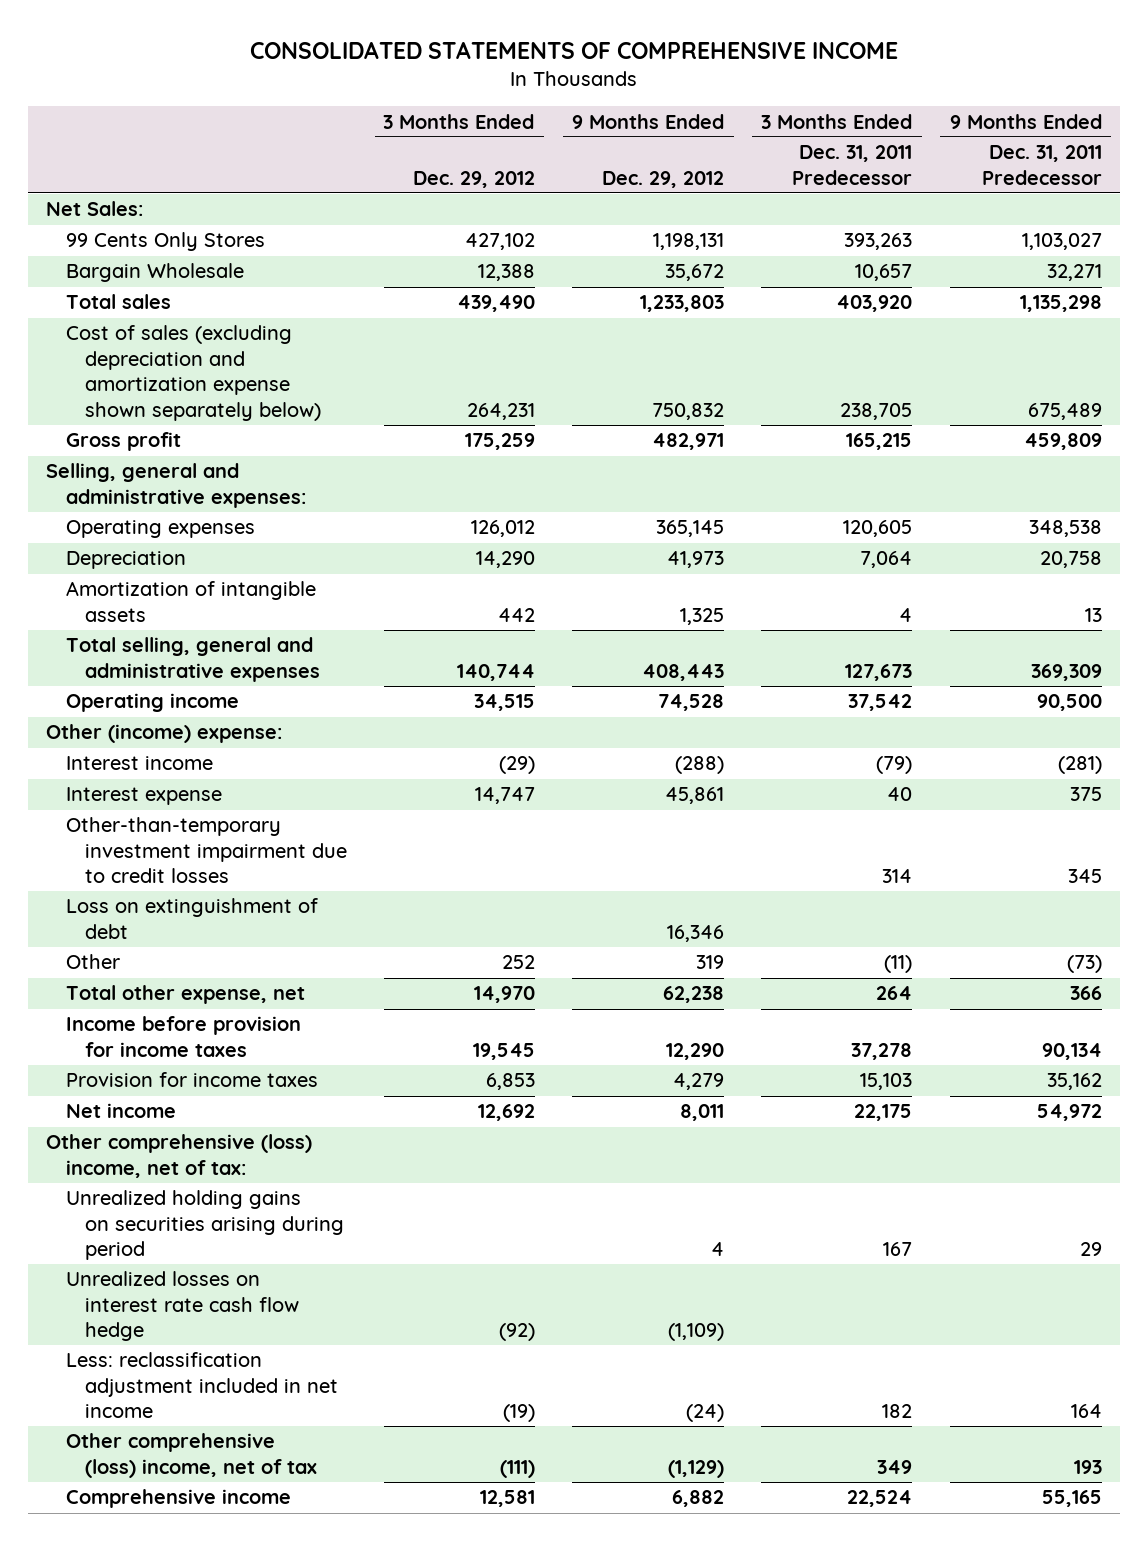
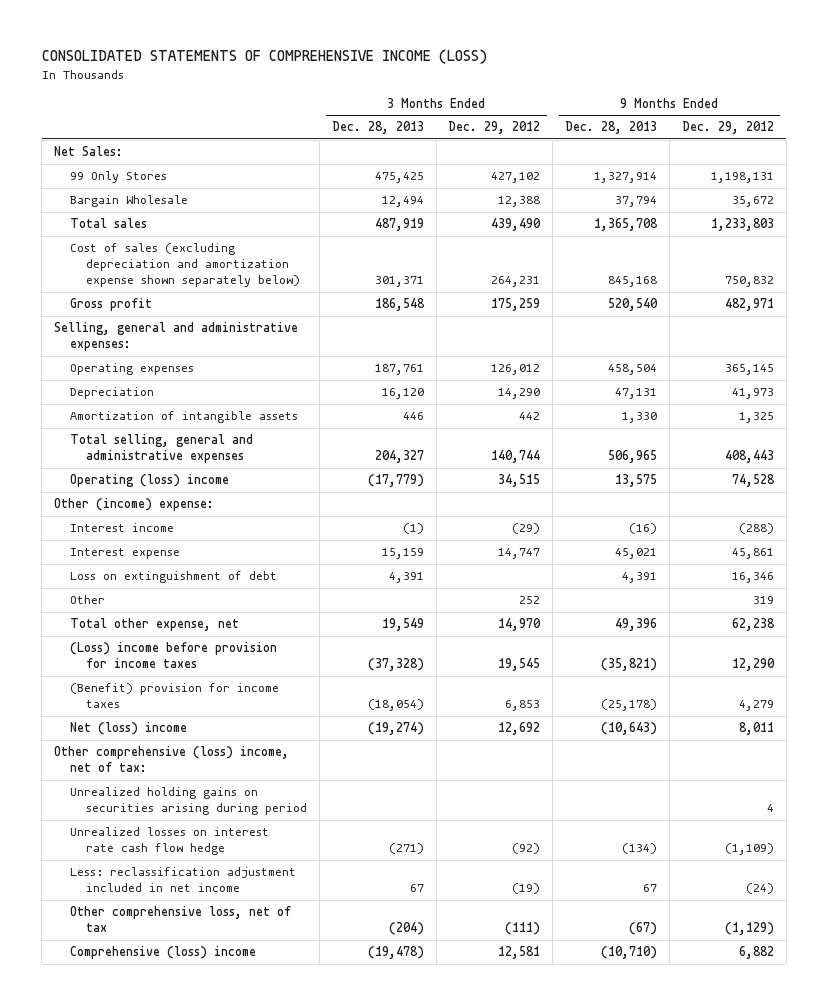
- CONSOLIDATED STATEMENTS OF COMPREHENSIVE INCOME
+ CONSOLIDATED STATEMENTS OF COMPREHENSIVE INCOME (LOSS)
- | 3 Months Ended Dec. 29, 2012 | 9 Months Ended Dec. 29, 2012 | 3 Months Ended Dec. 31, 2011 Predecessor | 9 Months Ended Dec. 31, 2011 Predecessor
+ | 3 Months Ended Dec. 28, 2013 | 3 Months Ended Dec. 29, 2012 | 9 Months Ended Dec. 28, 2013 | 9 Months Ended Dec. 29, 2012
- 99 Cents Only Stores | 427,102 | 1,198,131 | 393,263 | 1,103,027
+ 99 Only Stores | 475,425 | 427,102 | 1,327,914 | 1,198,131
- Operating income | 34,515 | 74,528 | 37,542 | 90,500
+ Operating (loss) income | (17,779) | 34,515 | 13,575 | 74,528
- Other-than-temporary investment impairment due to credit losses | | | 314 | 345
- Income before provision for income taxes | 19,545 | 12,290 | 37,278 | 90,134
- Provision for income taxes | 6,853 | 4,279 | 15,103 | 35,162
- Net income | 12,692 | 8,011 | 22,175 | 54,972
+ (Loss) income before provision for income taxes | (37,328) | 19,545 | (35,821) | 12,290
+ (Benefit) provision for income taxes | (18,054) | 6,853 | (25,178) | 4,279
+ Net (loss) income | (19,274) | 12,692 | (10,643) | 8,011
- Other comprehensive (loss) income, net of tax | (111) | (1,129) | 349 | 193
- Comprehensive income | 12,581 | 6,882 | 22,524 | 55,165
+ Other comprehensive loss, net of tax | (204) | (111) | (67) | (1,129)
+ Comprehensive (loss) income | (19,478) | 12,581 | (10,710) | 6,882

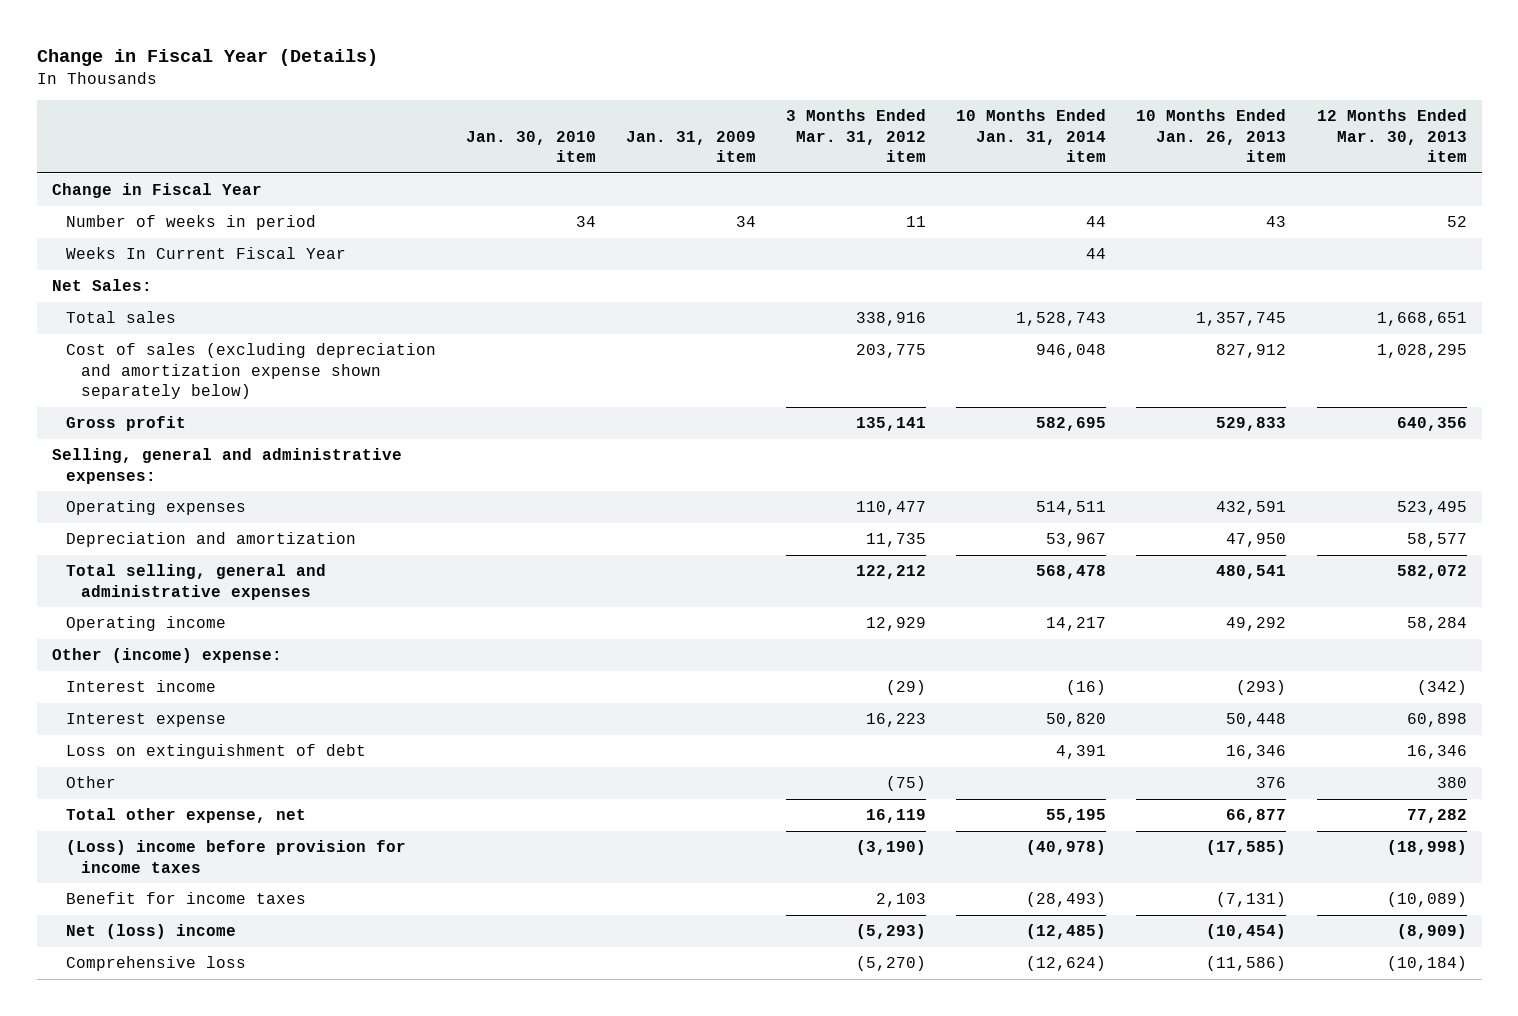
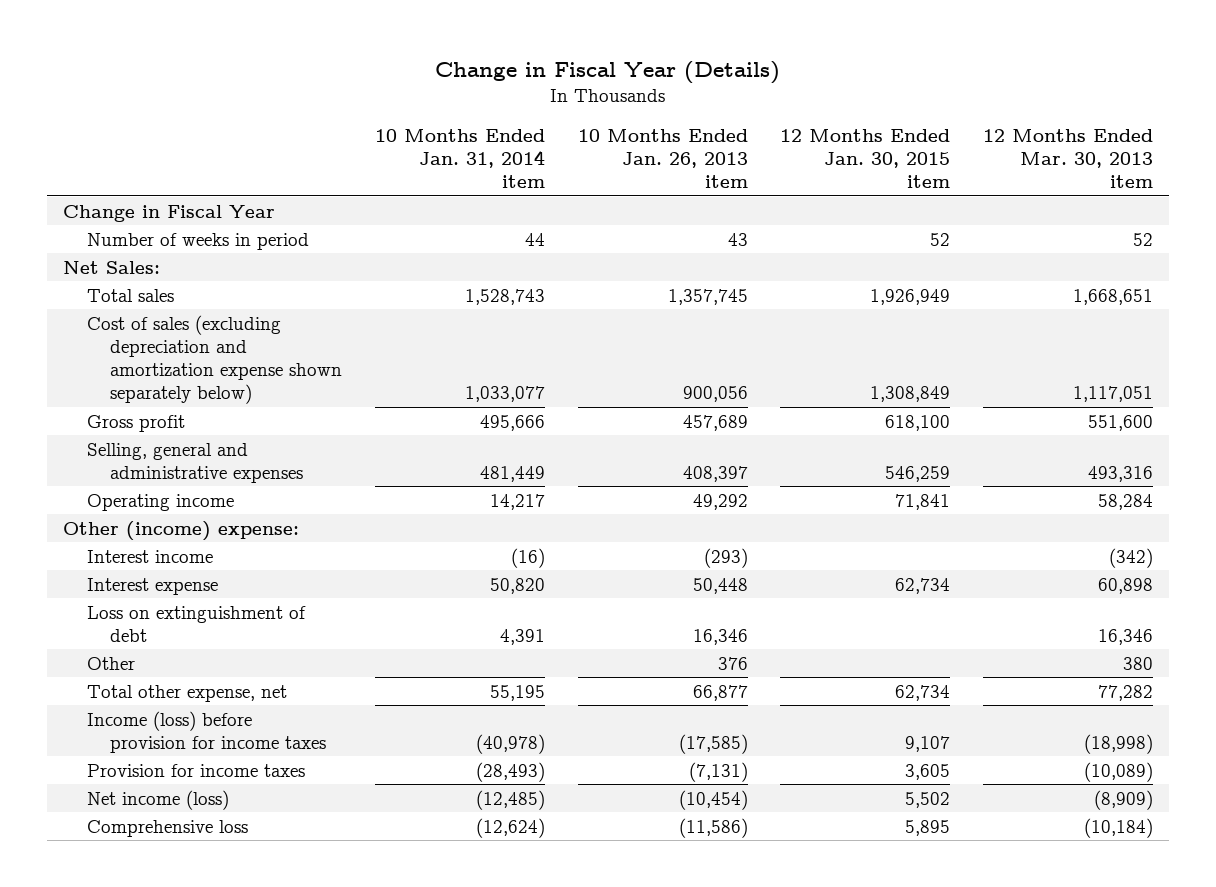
- | Jan. 30, 2010 item | Jan. 31, 2009 item | 3 Months Ended Mar. 31, 2012 item | 10 Months Ended Jan. 31, 2014 item | 10 Months Ended Jan. 26, 2013 item | 12 Months Ended Mar. 30, 2013 item
+ | 10 Months Ended Jan. 31, 2014 item | 10 Months Ended Jan. 26, 2013 item | 12 Months Ended Jan. 30, 2015 item | 12 Months Ended Mar. 30, 2013 item
- Weeks In Current Fiscal Year | | | | 44 | |
- Cost of sales (excluding depreciation and amortization expense shown separately below) | | | 203,775 | 946,048 | 827,912 | 1,028,295
- Gross profit | | | 135,141 | 582,695 | 529,833 | 640,356
- Selling, general and administrative expenses:
- Operating expenses | | | 110,477 | 514,511 | 432,591 | 523,495
- Depreciation and amortization | | | 11,735 | 53,967 | 47,950 | 58,577
- Total selling, general and administrative expenses | | | 122,212 | 568,478 | 480,541 | 582,072
+ Cost of sales (excluding depreciation and amortization expense shown separately below) | 1,033,077 | 900,056 | 1,308,849 | 1,117,051
+ Gross profit | 495,666 | 457,689 | 618,100 | 551,600
+ Selling, general and administrative expenses | 481,449 | 408,397 | 546,259 | 493,316
- (Loss) income before provision for income taxes | | | (3,190) | (40,978) | (17,585) | (18,998)
- Benefit for income taxes | | | 2,103 | (28,493) | (7,131) | (10,089)
- Net (loss) income | | | (5,293) | (12,485) | (10,454) | (8,909)
+ Income (loss) before provision for income taxes | (40,978) | (17,585) | 9,107 | (18,998)
+ Provision for income taxes | (28,493) | (7,131) | 3,605 | (10,089)
+ Net income (loss) | (12,485) | (10,454) | 5,502 | (8,909)

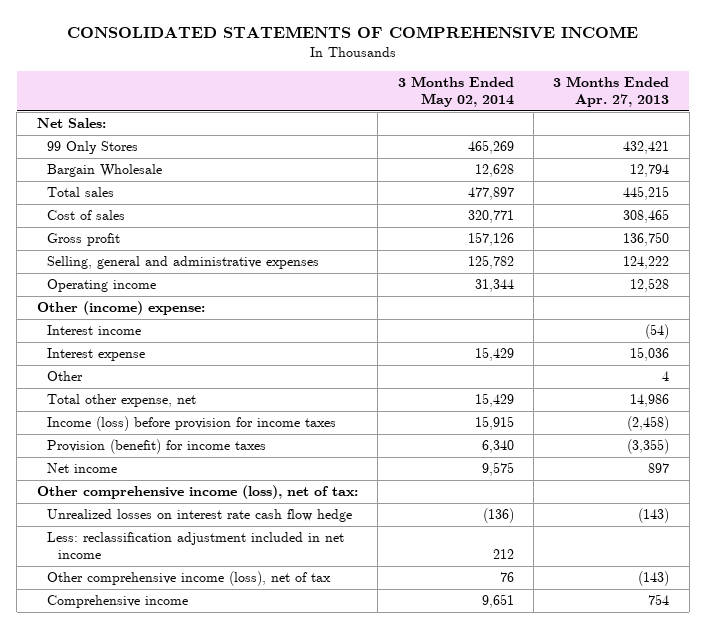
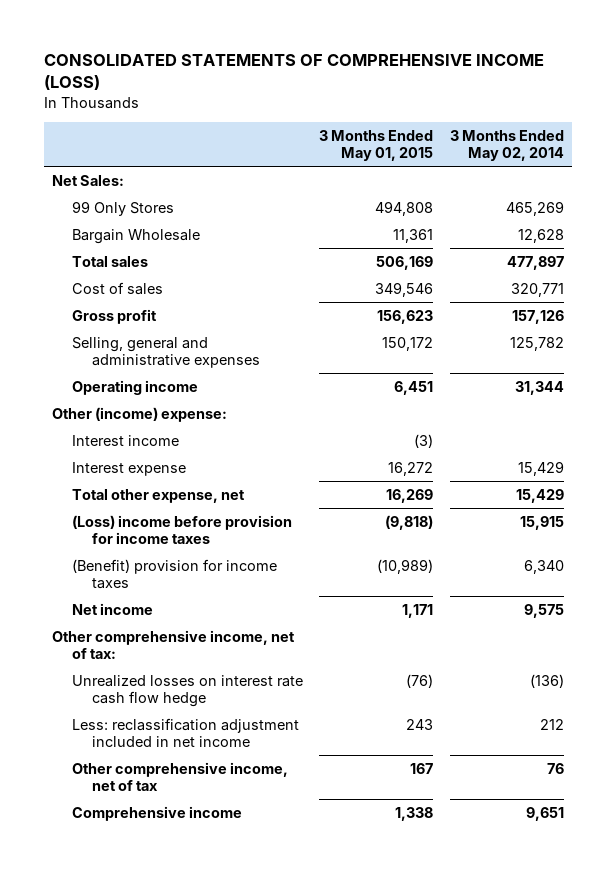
- CONSOLIDATED STATEMENTS OF COMPREHENSIVE INCOME
+ CONSOLIDATED STATEMENTS OF COMPREHENSIVE INCOME (LOSS)
- | 3 Months Ended May 02, 2014 | 3 Months Ended Apr. 27, 2013
+ | 3 Months Ended May 01, 2015 | 3 Months Ended May 02, 2014
- Other | | 4
- Income (loss) before provision for income taxes | 15,915 | (2,458)
- Provision (benefit) for income taxes | 6,340 | (3,355)
+ (Loss) income before provision for income taxes | (9,818) | 15,915
+ (Benefit) provision for income taxes | (10,989) | 6,340
- Other comprehensive income (loss), net of tax:
+ Other comprehensive income, net of tax:
- Other comprehensive income (loss), net of tax | 76 | (143)
+ Other comprehensive income, net of tax | 167 | 76

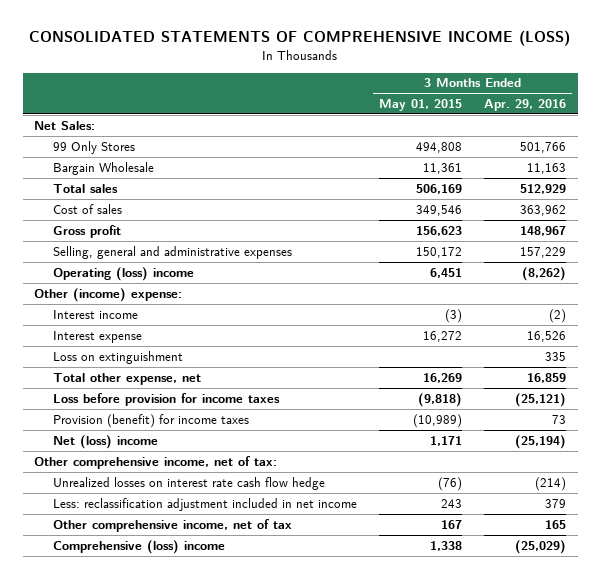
- | 3 Months Ended May 01, 2015 | 3 Months Ended May 02, 2014
+ | 3 Months Ended May 01, 2015 | 3 Months Ended Apr. 29, 2016
- Operating income | 6,451 | 31,344
+ Operating (loss) income | 6,451 | (8,262)
+ Loss on extinguishment | | 335
- (Loss) income before provision for income taxes | (9,818) | 15,915
- (Benefit) provision for income taxes | (10,989) | 6,340
- Net income | 1,171 | 9,575
+ Loss before provision for income taxes | (9,818) | (25,121)
+ Provision (benefit) for income taxes | (10,989) | 73
+ Net (loss) income | 1,171 | (25,194)
- Comprehensive income | 1,338 | 9,651
+ Comprehensive (loss) income | 1,338 | (25,029)

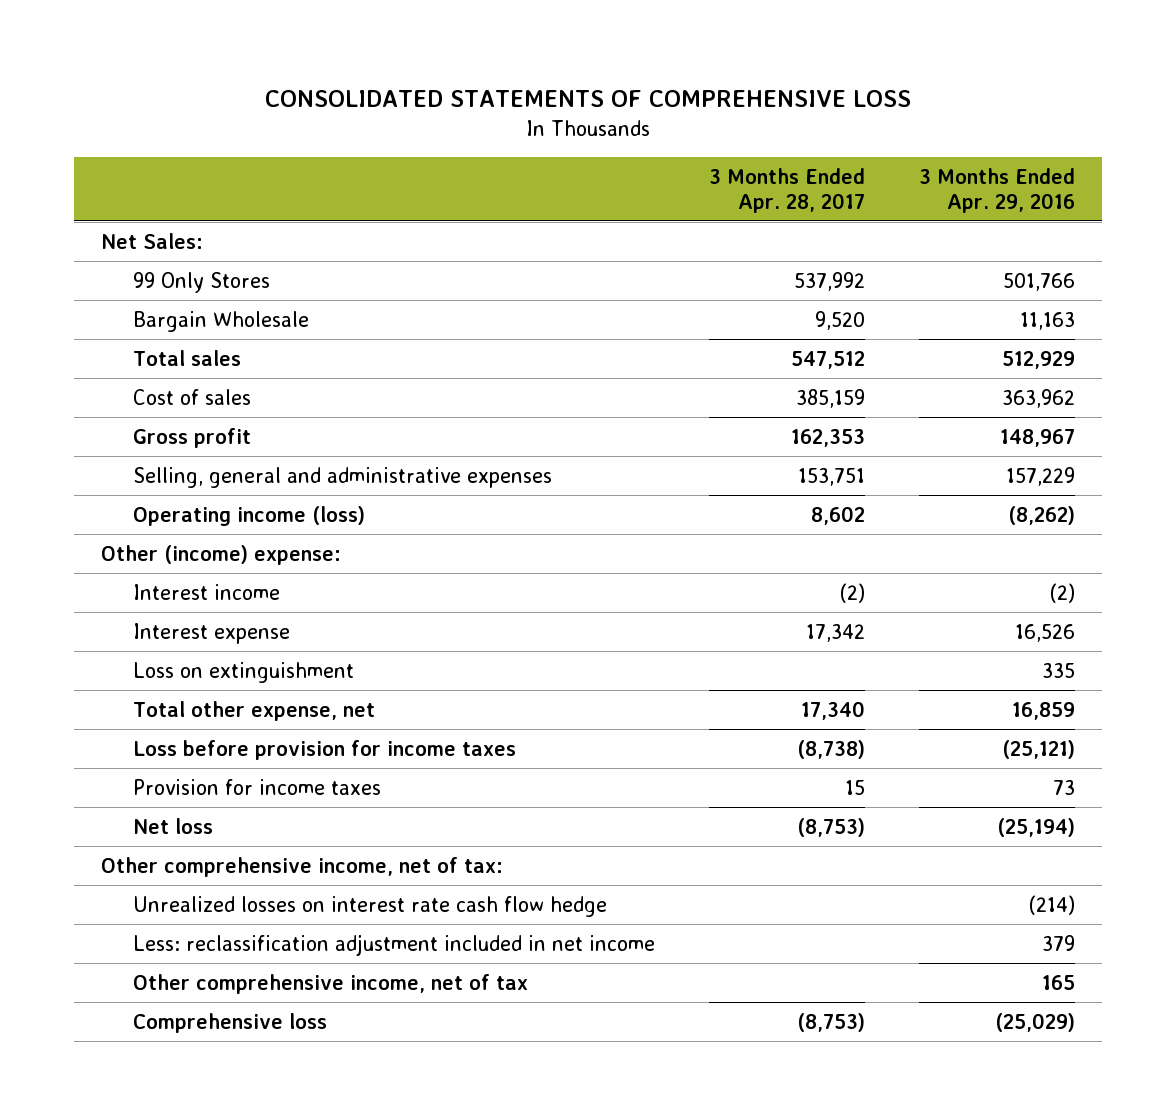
- CONSOLIDATED STATEMENTS OF COMPREHENSIVE INCOME (LOSS)
+ CONSOLIDATED STATEMENTS OF COMPREHENSIVE LOSS
- | 3 Months Ended May 01, 2015 | 3 Months Ended Apr. 29, 2016
+ | 3 Months Ended Apr. 28, 2017 | 3 Months Ended Apr. 29, 2016
- Operating (loss) income | 6,451 | (8,262)
+ Operating income (loss) | 8,602 | (8,262)
- Provision (benefit) for income taxes | (10,989) | 73
- Net (loss) income | 1,171 | (25,194)
+ Provision for income taxes | 15 | 73
+ Net loss | (8,753) | (25,194)
- Comprehensive (loss) income | 1,338 | (25,029)
+ Comprehensive loss | (8,753) | (25,029)

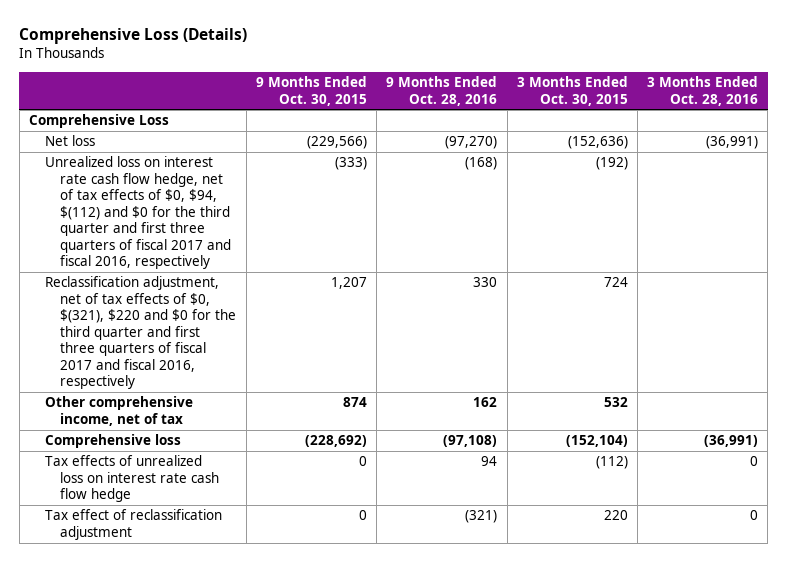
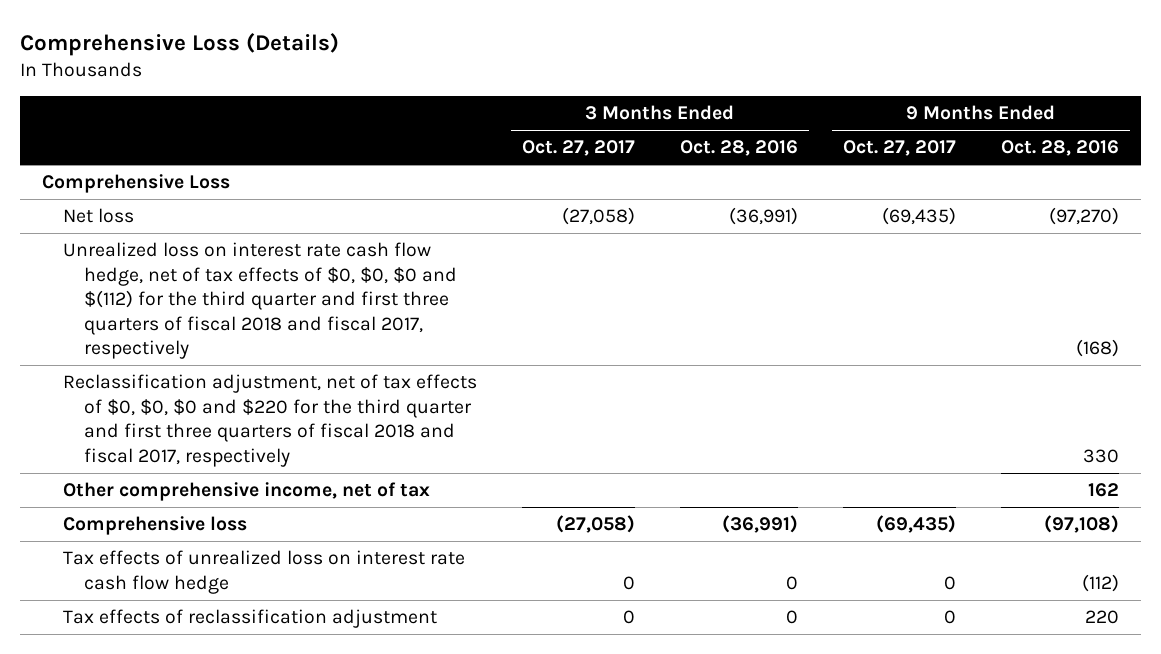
- | 9 Months Ended Oct. 30, 2015 | 9 Months Ended Oct. 28, 2016 | 3 Months Ended Oct. 30, 2015 | 3 Months Ended Oct. 28, 2016
+ | 3 Months Ended Oct. 27, 2017 | 3 Months Ended Oct. 28, 2016 | 9 Months Ended Oct. 27, 2017 | 9 Months Ended Oct. 28, 2016
- Unrealized loss on interest rate cash flow hedge, net of tax effects of $0, $94, $(112) and $0 for the third quarter and first three quarters of fiscal 2017 and fiscal 2016, respectively | (333) | (168) | (192) |
- Reclassification adjustment, net of tax effects of $0, $(321), $220 and $0 for the third quarter and first three quarters of fiscal 2017 and fiscal 2016, respectively | 1,207 | 330 | 724 |
+ Unrealized loss on interest rate cash flow hedge, net of tax effects of $0, $0, $0 and $(112) for the third quarter and first three quarters of fiscal 2018 and fiscal 2017, respectively | | | | (168)
+ Reclassification adjustment, net of tax effects of $0, $0, $0 and $220 for the third quarter and first three quarters of fiscal 2018 and fiscal 2017, respectively | | | | 330
- Tax effects of unrealized loss on interest rate cash flow hedge | 0 | 94 | (112) | 0
- Tax effect of reclassification adjustment | 0 | (321) | 220 | 0
+ Tax effects of unrealized loss on interest rate cash flow hedge | 0 | 0 | 0 | (112)
+ Tax effects of reclassification adjustment | 0 | 0 | 0 | 220

